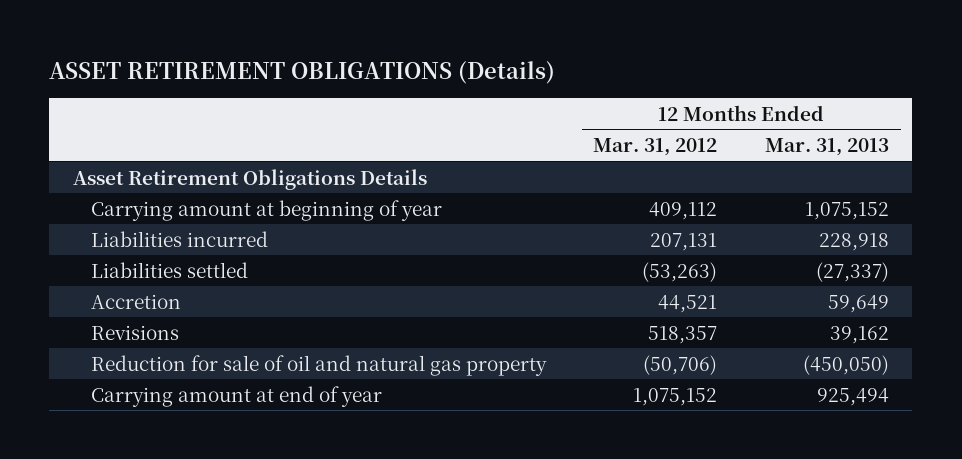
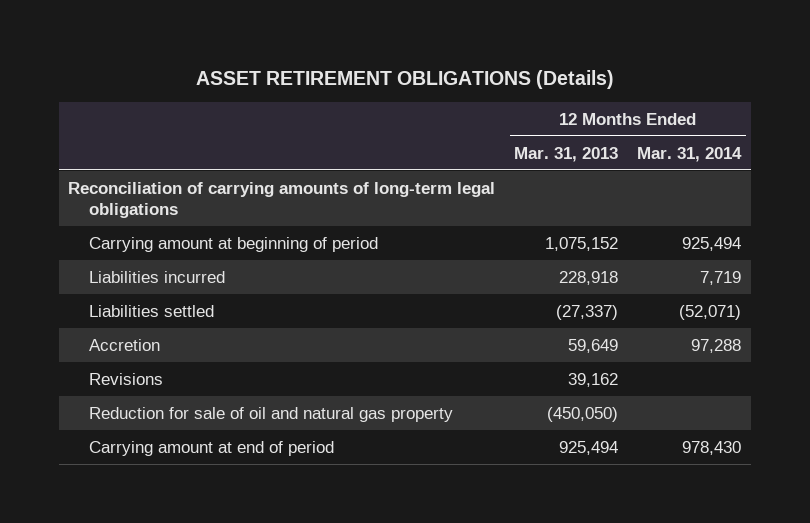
- | 12 Months Ended Mar. 31, 2012 | 12 Months Ended Mar. 31, 2013
+ | 12 Months Ended Mar. 31, 2013 | 12 Months Ended Mar. 31, 2014
- Asset Retirement Obligations Details
- Carrying amount at beginning of year | 409,112 | 1,075,152
+ Reconciliation of carrying amounts of long-term legal obligations
+ Carrying amount at beginning of period | 1,075,152 | 925,494
- Carrying amount at end of year | 1,075,152 | 925,494
+ Carrying amount at end of period | 925,494 | 978,430

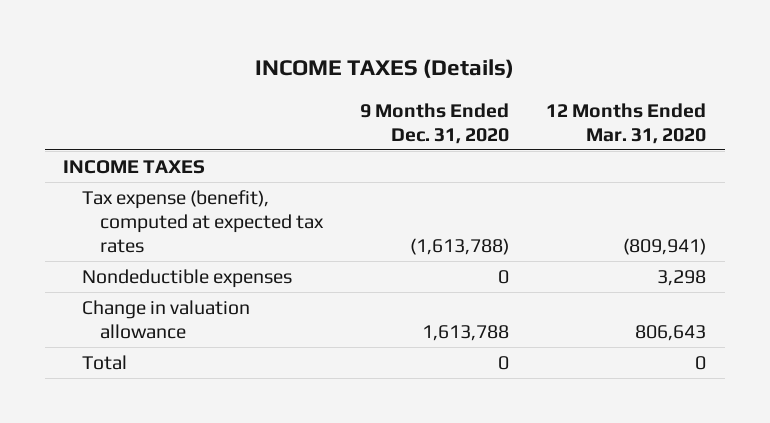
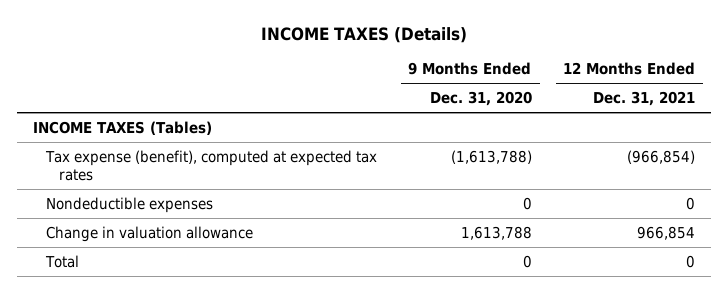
- | 9 Months Ended Dec. 31, 2020 | 12 Months Ended Mar. 31, 2020
+ | 9 Months Ended Dec. 31, 2020 | 12 Months Ended Dec. 31, 2021
- INCOME TAXES
+ INCOME TAXES (Tables)

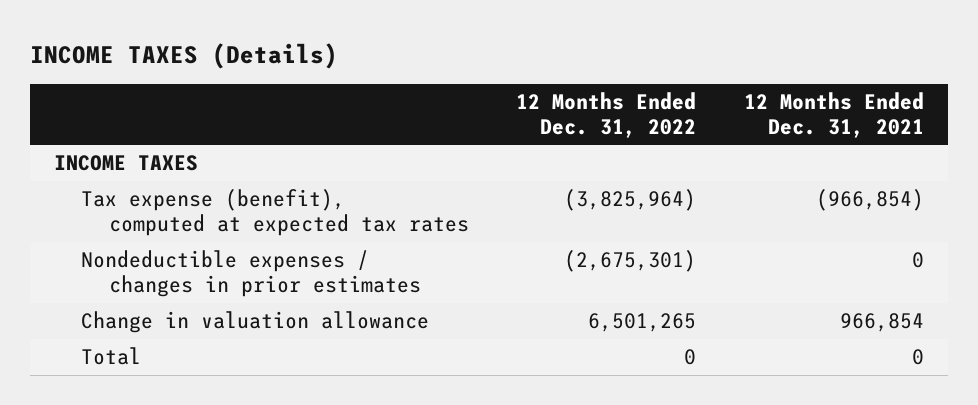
- | 9 Months Ended Dec. 31, 2020 | 12 Months Ended Dec. 31, 2021
+ | 12 Months Ended Dec. 31, 2022 | 12 Months Ended Dec. 31, 2021
- INCOME TAXES (Tables)
+ INCOME TAXES
- Nondeductible expenses | 0 | 0
+ Nondeductible expenses / changes in prior estimates | (2,675,301) | 0

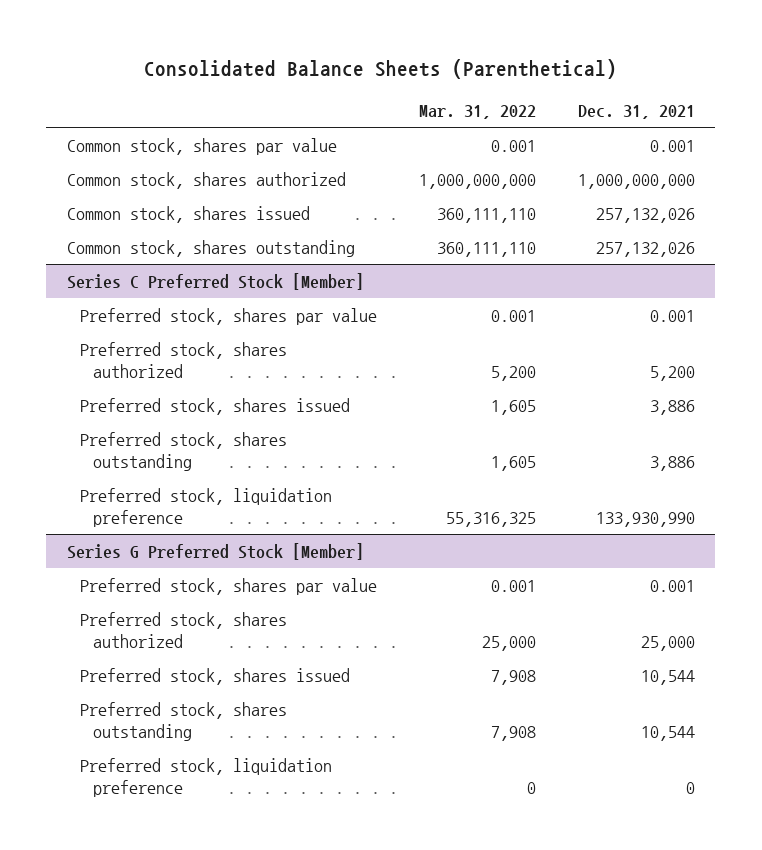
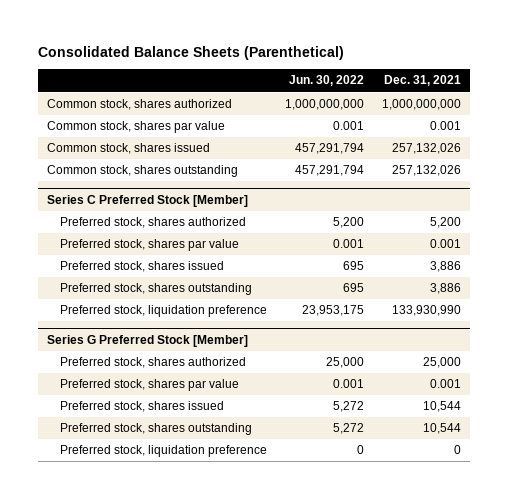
- | Mar. 31, 2022 | Dec. 31, 2021
+ | Jun. 30, 2022 | Dec. 31, 2021
moved down: Common stock, shares par value | 0.001 | 0.001
@ Series C Preferred Stock [Member]
moved down: Preferred stock, shares par value | 0.001 | 0.001
@ Series G Preferred Stock [Member]
moved down: Preferred stock, shares par value | 0.001 | 0.001

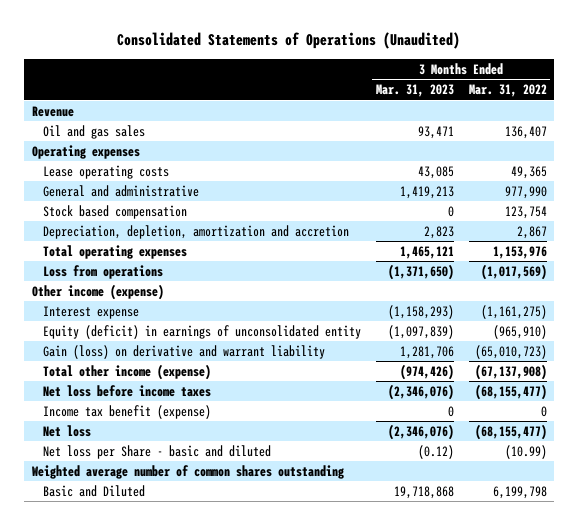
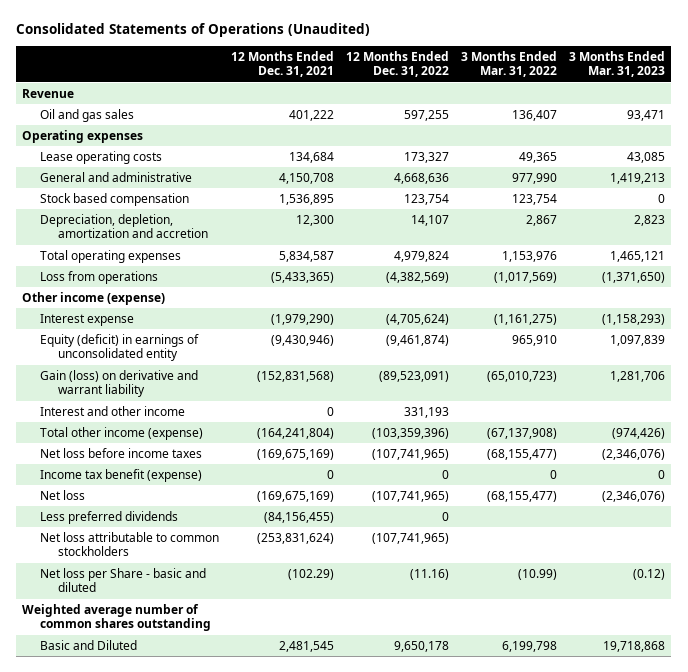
- | 3 Months Ended Mar. 31, 2023 | 3 Months Ended Mar. 31, 2022
+ | 12 Months Ended Dec. 31, 2021 | 12 Months Ended Dec. 31, 2022 | 3 Months Ended Mar. 31, 2022 | 3 Months Ended Mar. 31, 2023
- Equity (deficit) in earnings of unconsolidated entity | (1,097,839) | (965,910)
+ Equity (deficit) in earnings of unconsolidated entity | (9,430,946) | (9,461,874) | 965,910 | 1,097,839
+ Interest and other income | 0 | 331,193 | |
+ Less preferred dividends | (84,156,455) | 0 | |
+ Net loss attributable to common stockholders | (253,831,624) | (107,741,965) | |

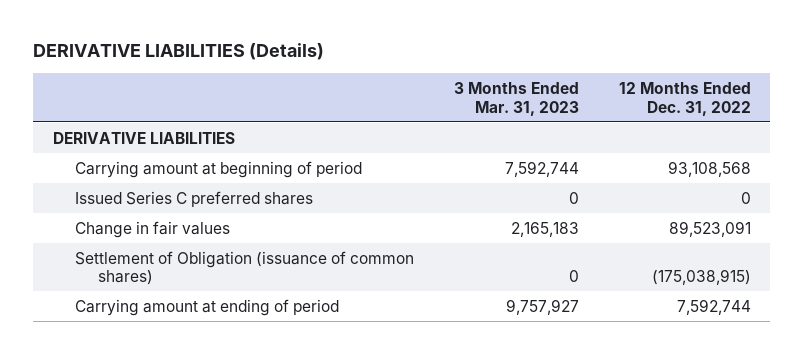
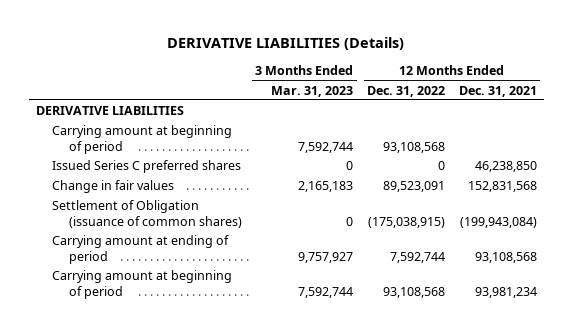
- | 3 Months Ended Mar. 31, 2023 | 12 Months Ended Dec. 31, 2022
+ | 3 Months Ended Mar. 31, 2023 | 12 Months Ended Dec. 31, 2022 | 12 Months Ended Dec. 31, 2021
+ Carrying amount at beginning of period | 7,592,744 | 93,108,568 | 93,981,234

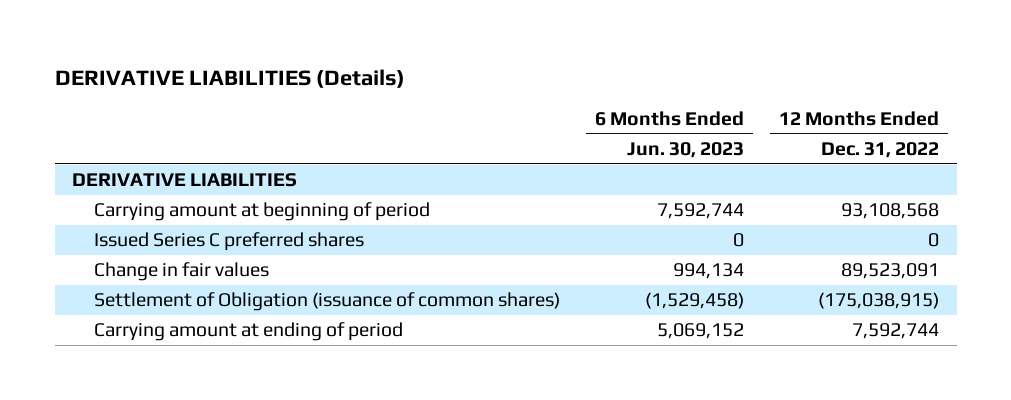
- | 3 Months Ended Mar. 31, 2023 | 12 Months Ended Dec. 31, 2022 | 12 Months Ended Dec. 31, 2021
+ | 6 Months Ended Jun. 30, 2023 | 12 Months Ended Dec. 31, 2022
- Carrying amount at beginning of period | 7,592,744 | 93,108,568 | 93,981,234

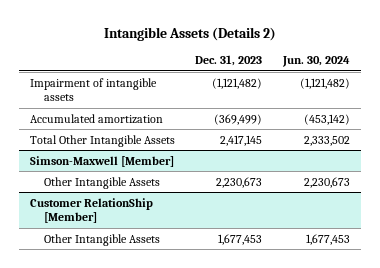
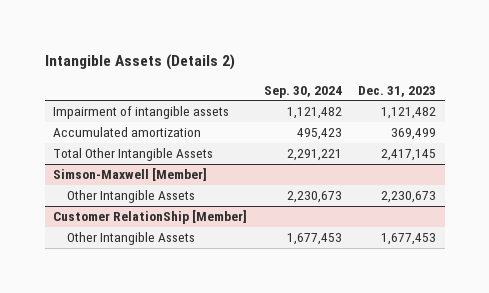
- | Dec. 31, 2023 | Jun. 30, 2024
+ | Sep. 30, 2024 | Dec. 31, 2023
- Impairment of intangible assets | (1,121,482) | (1,121,482)
- Accumulated amortization | (369,499) | (453,142)
+ Impairment of intangible assets | 1,121,482 | 1,121,482
+ Accumulated amortization | 495,423 | 369,499

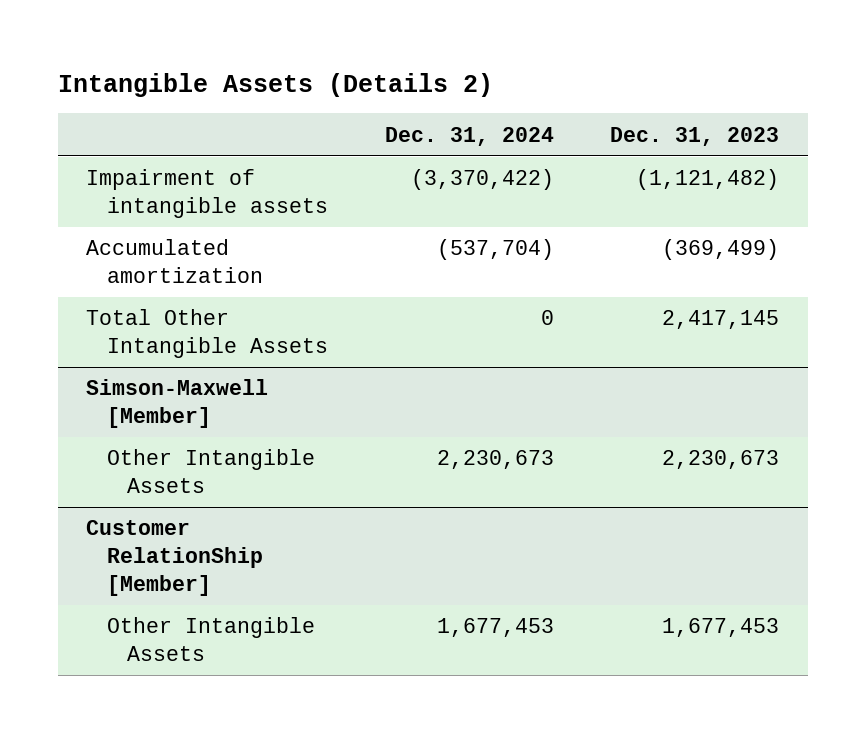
- | Sep. 30, 2024 | Dec. 31, 2023
+ | Dec. 31, 2024 | Dec. 31, 2023
- Impairment of intangible assets | 1,121,482 | 1,121,482
- Accumulated amortization | 495,423 | 369,499
+ Impairment of intangible assets | (3,370,422) | (1,121,482)
+ Accumulated amortization | (537,704) | (369,499)

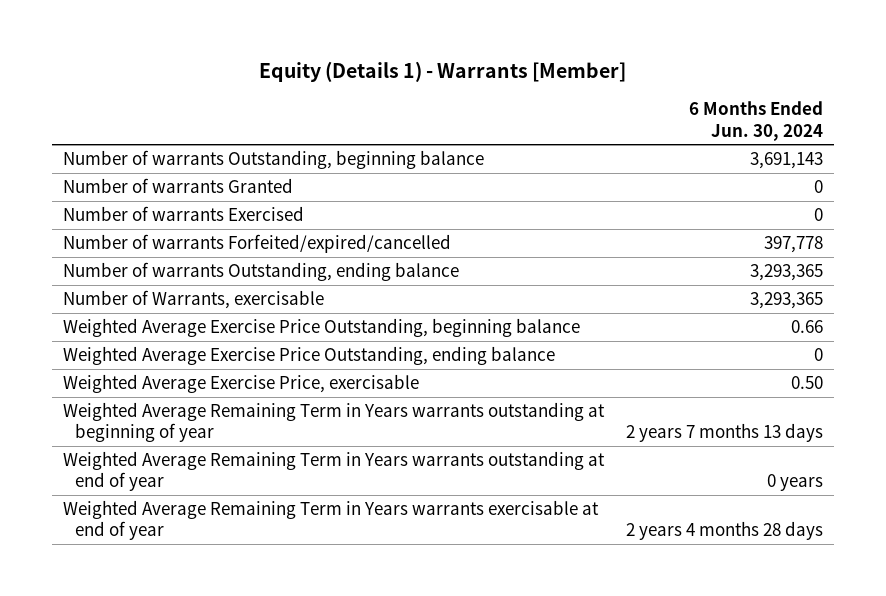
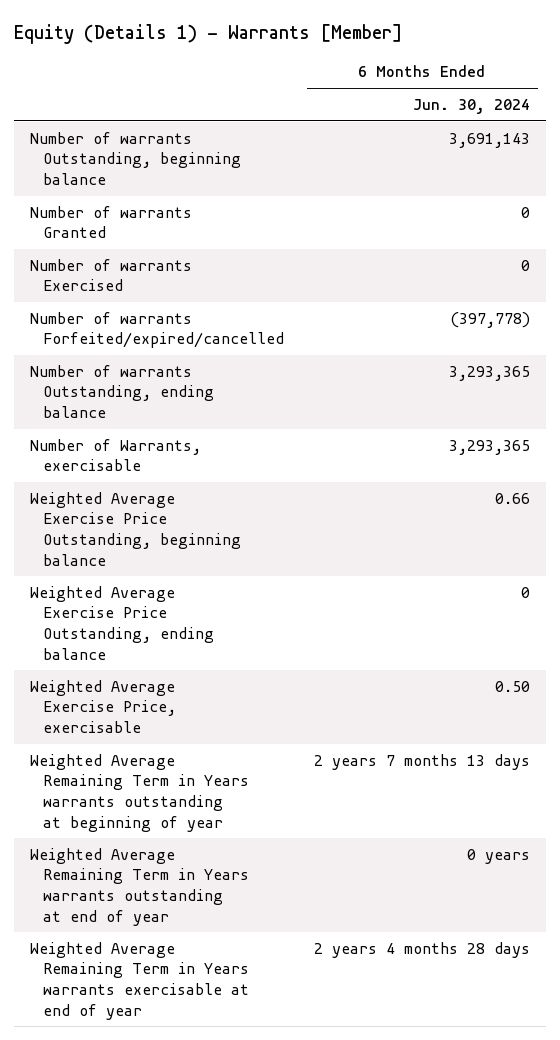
- Number of warrants Forfeited/expired/cancelled | 397,778
+ Number of warrants Forfeited/expired/cancelled | (397,778)

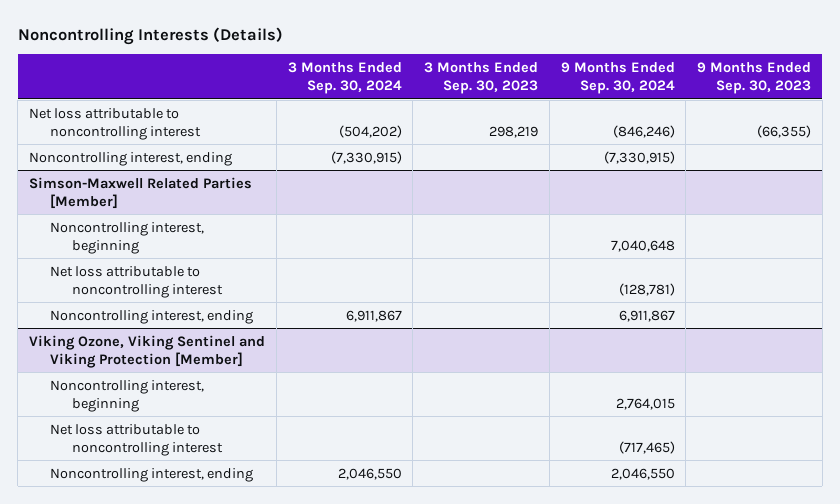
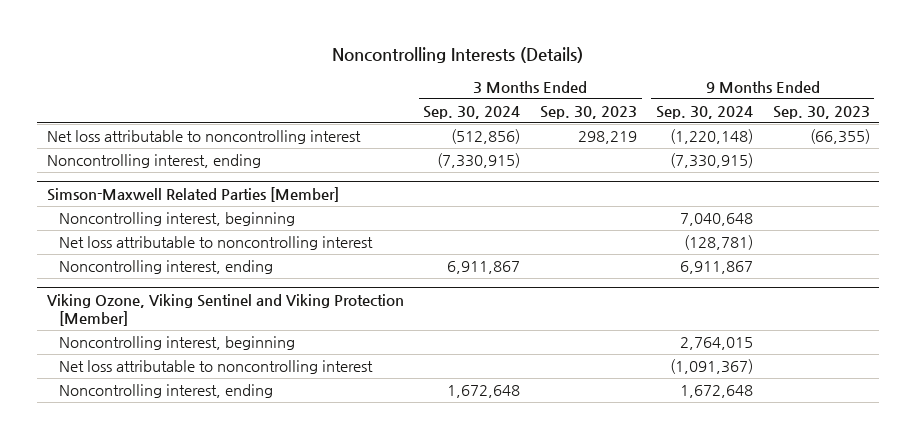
- Net loss attributable to noncontrolling interest | (504,202) | 298,219 | (846,246) | (66,355)
+ Net loss attributable to noncontrolling interest | (512,856) | 298,219 | (1,220,148) | (66,355)
@ Viking Ozone, Viking Sentinel and Viking Protection [Member]
- Net loss attributable to noncontrolling interest | | | (717,465) |
- Noncontrolling interest, ending | 2,046,550 | | 2,046,550 |
+ Net loss attributable to noncontrolling interest | | | (1,091,367) |
+ Noncontrolling interest, ending | 1,672,648 | | 1,672,648 |

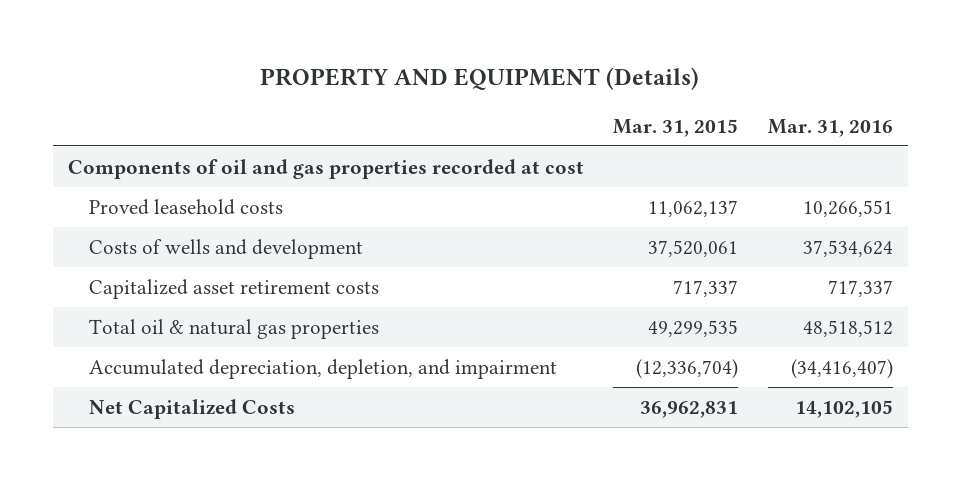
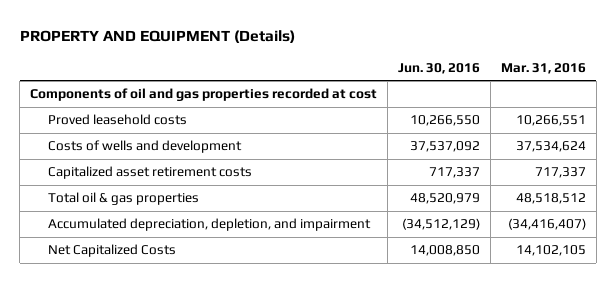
- | Mar. 31, 2015 | Mar. 31, 2016
+ | Jun. 30, 2016 | Mar. 31, 2016
- Total oil & natural gas properties | 49,299,535 | 48,518,512
+ Total oil & gas properties | 48,520,979 | 48,518,512

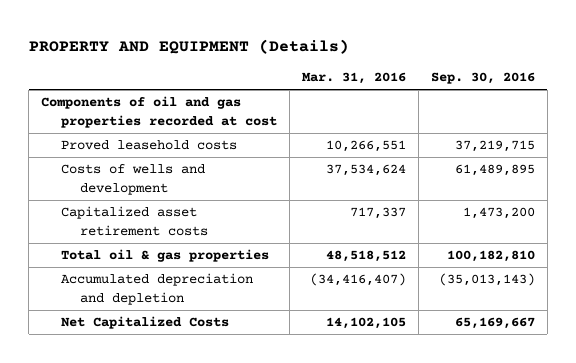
- | Jun. 30, 2016 | Mar. 31, 2016
+ | Mar. 31, 2016 | Sep. 30, 2016
- Accumulated depreciation, depletion, and impairment | (34,512,129) | (34,416,407)
+ Accumulated depreciation and depletion | (34,416,407) | (35,013,143)

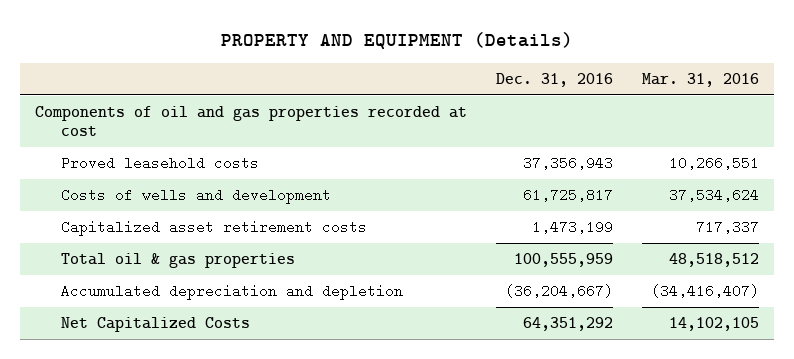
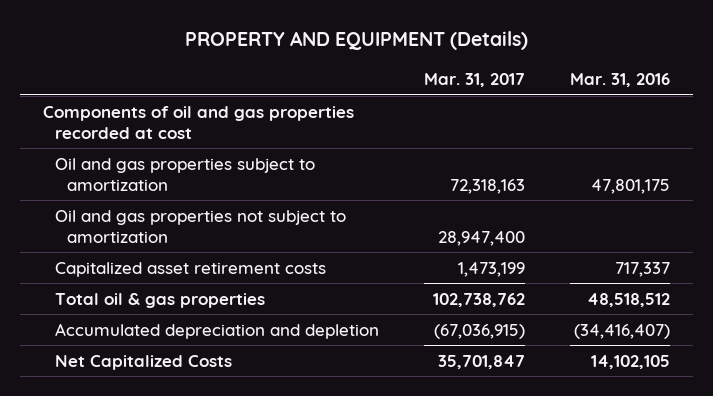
- | Dec. 31, 2016 | Mar. 31, 2016
+ | Mar. 31, 2017 | Mar. 31, 2016
- Proved leasehold costs | 37,356,943 | 10,266,551
- Costs of wells and development | 61,725,817 | 37,534,624
+ Oil and gas properties subject to amortization | 72,318,163 | 47,801,175
+ Oil and gas properties not subject to amortization | 28,947,400 |

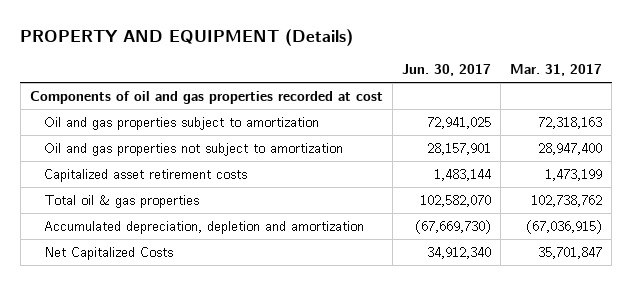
- | Mar. 31, 2017 | Mar. 31, 2016
+ | Jun. 30, 2017 | Mar. 31, 2017
- Accumulated depreciation and depletion | (67,036,915) | (34,416,407)
+ Accumulated depreciation, depletion and amortization | (67,669,730) | (67,036,915)

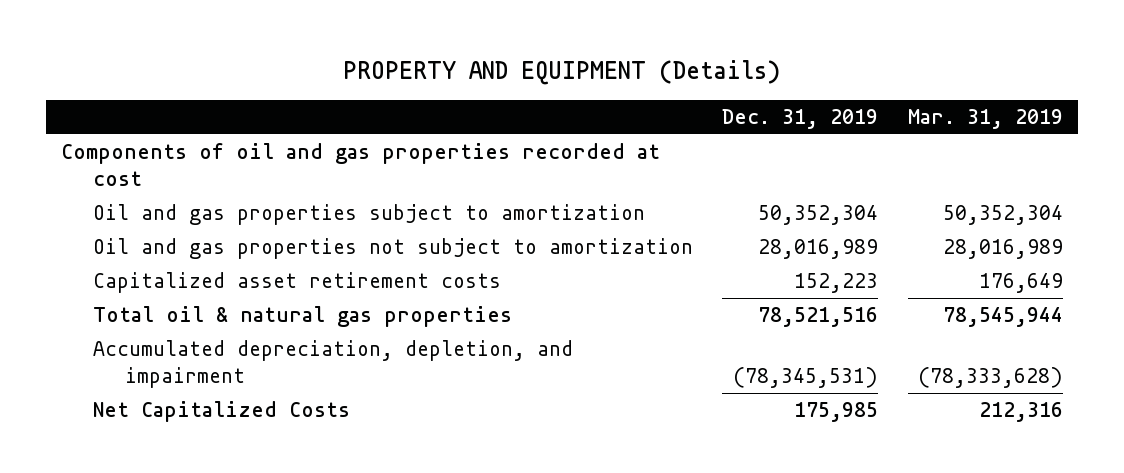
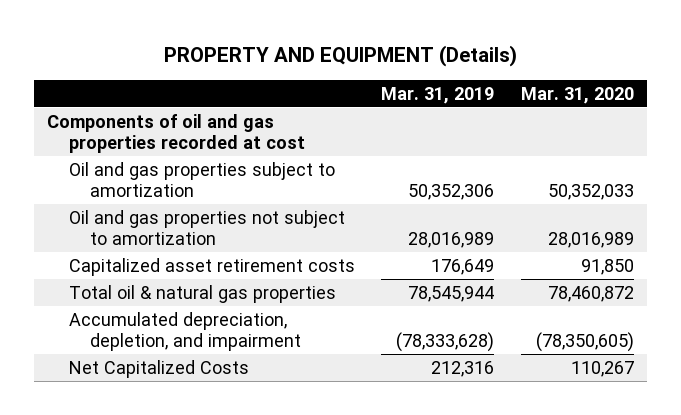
- | Dec. 31, 2019 | Mar. 31, 2019
+ | Mar. 31, 2019 | Mar. 31, 2020
- Oil and gas properties subject to amortization | 50,352,304 | 50,352,304
+ Oil and gas properties subject to amortization | 50,352,306 | 50,352,033

